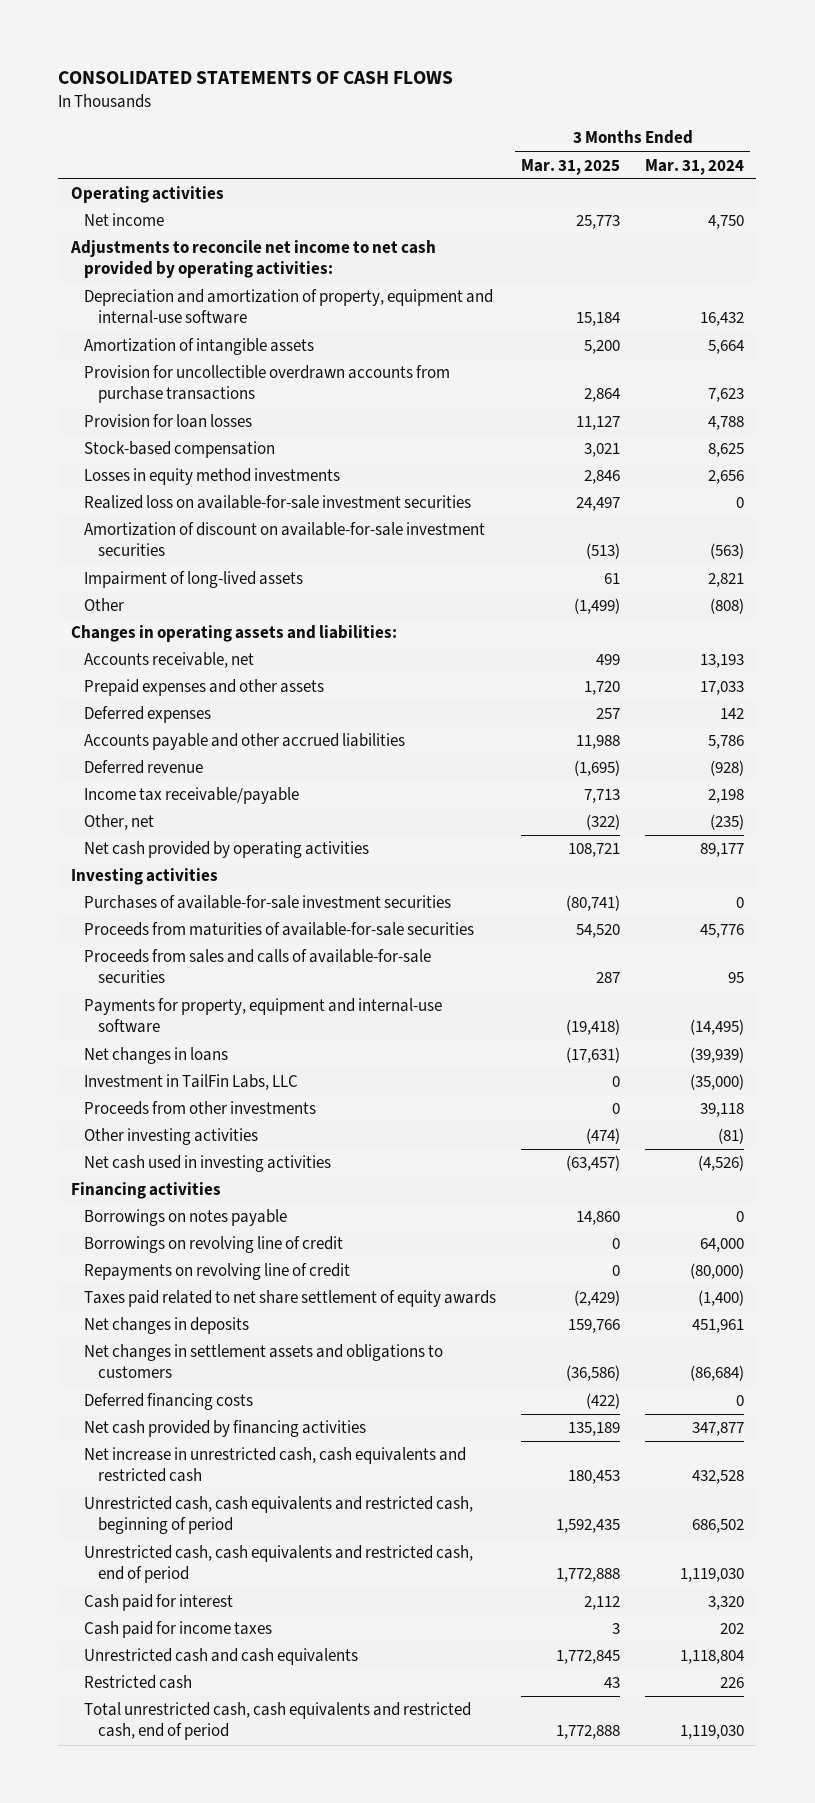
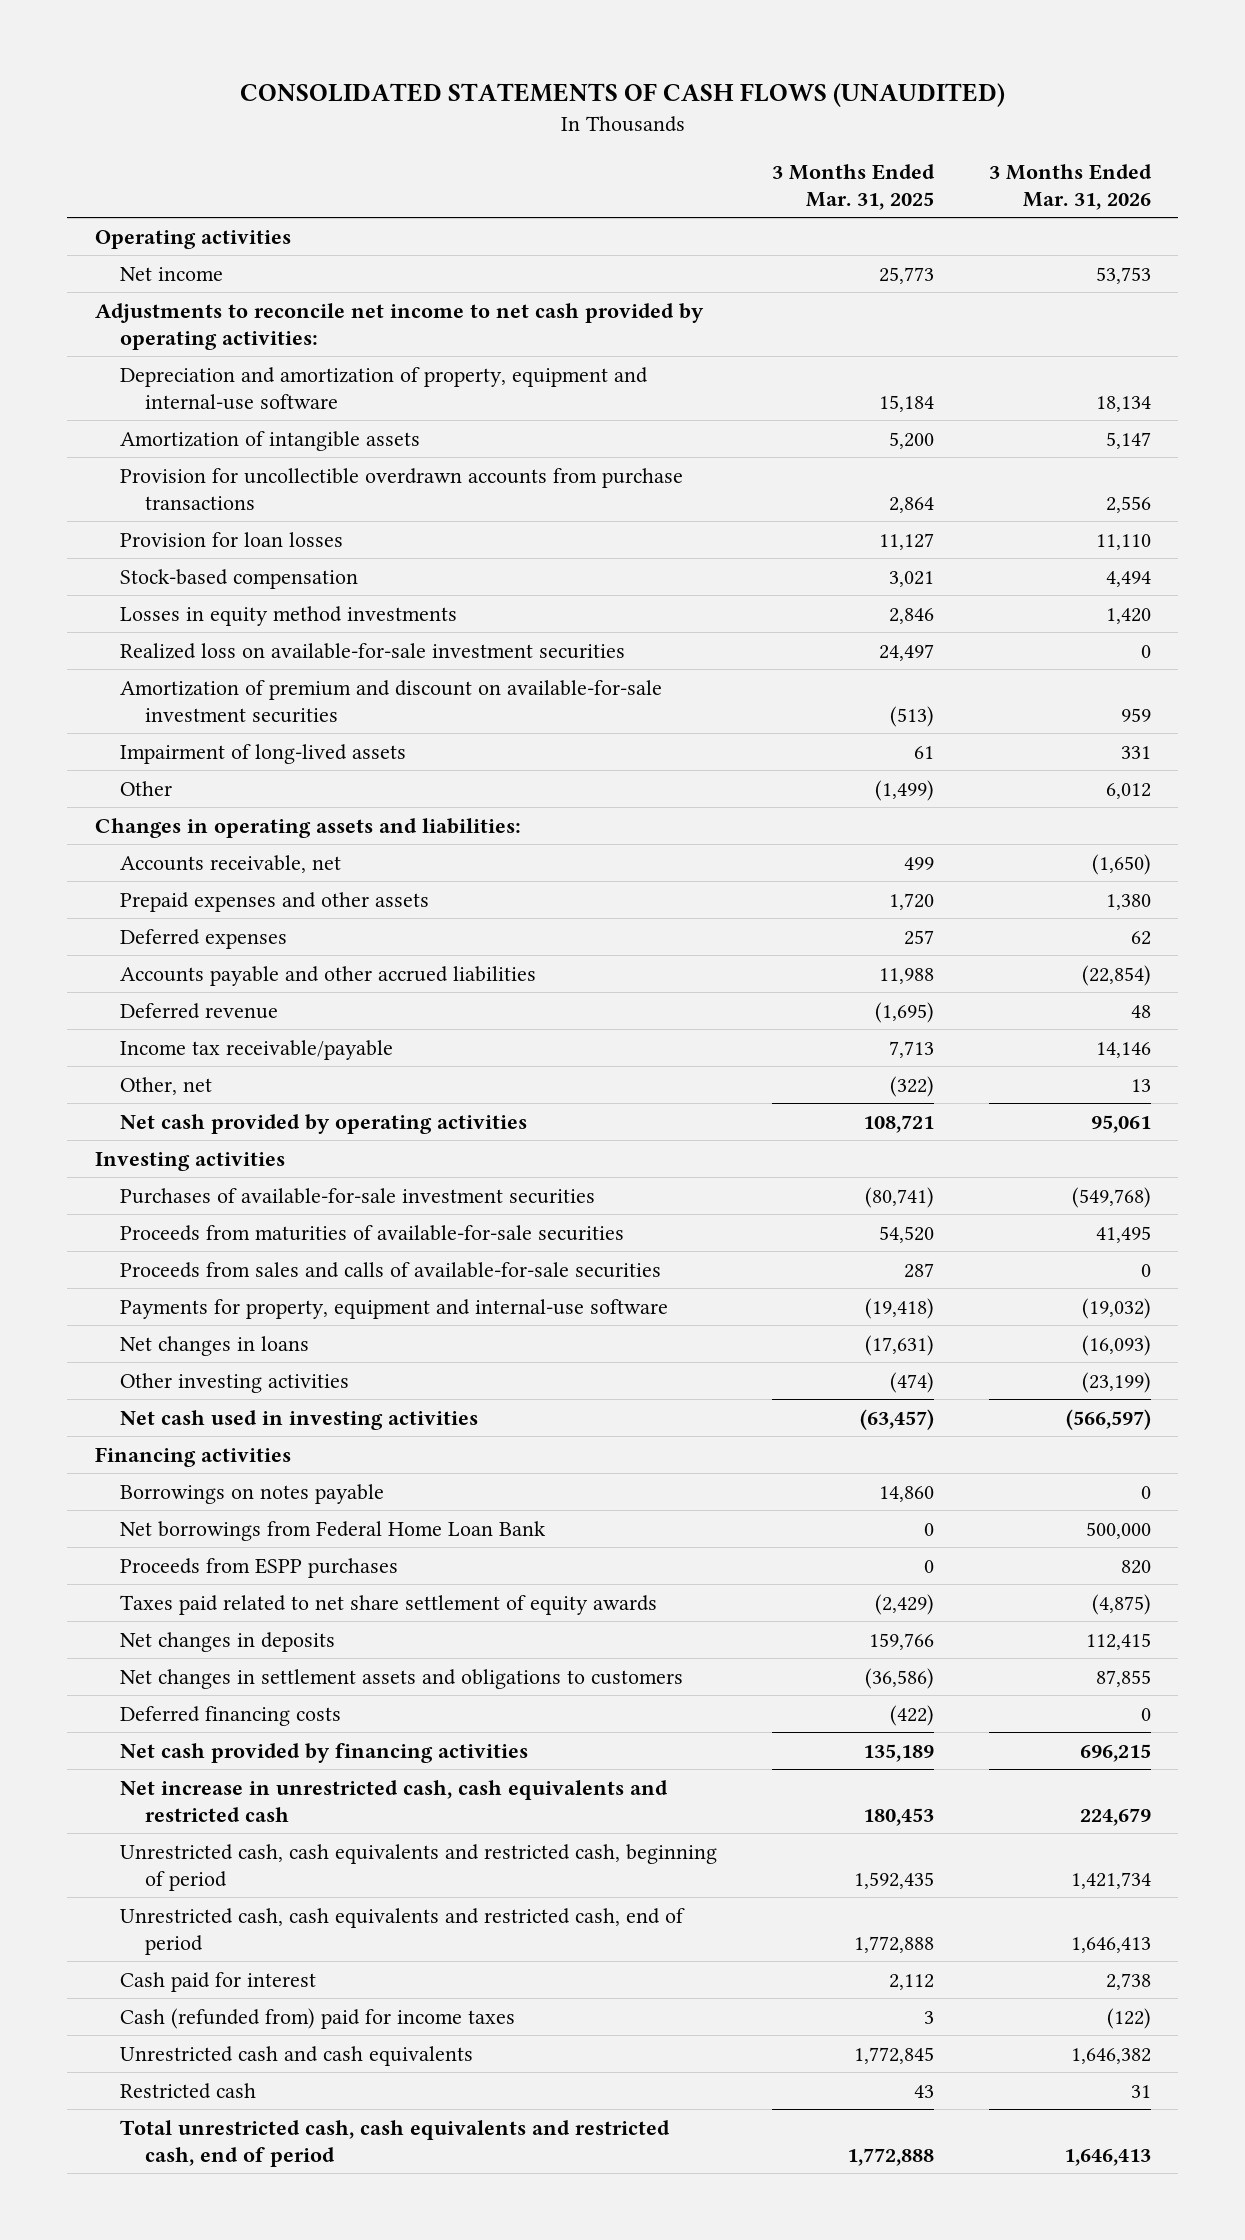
- CONSOLIDATED STATEMENTS OF CASH FLOWS
+ CONSOLIDATED STATEMENTS OF CASH FLOWS (UNAUDITED)
- | 3 Months Ended Mar. 31, 2025 | 3 Months Ended Mar. 31, 2024
+ | 3 Months Ended Mar. 31, 2025 | 3 Months Ended Mar. 31, 2026
- Amortization of discount on available-for-sale investment securities | (513) | (563)
+ Amortization of premium and discount on available-for-sale investment securities | (513) | 959
- Investment in TailFin Labs, LLC | 0 | (35,000)
- Proceeds from other investments | 0 | 39,118
- Borrowings on revolving line of credit | 0 | 64,000
- Repayments on revolving line of credit | 0 | (80,000)
+ Net borrowings from Federal Home Loan Bank | 0 | 500,000
+ Proceeds from ESPP purchases | 0 | 820
- Cash paid for income taxes | 3 | 202
+ Cash (refunded from) paid for income taxes | 3 | (122)

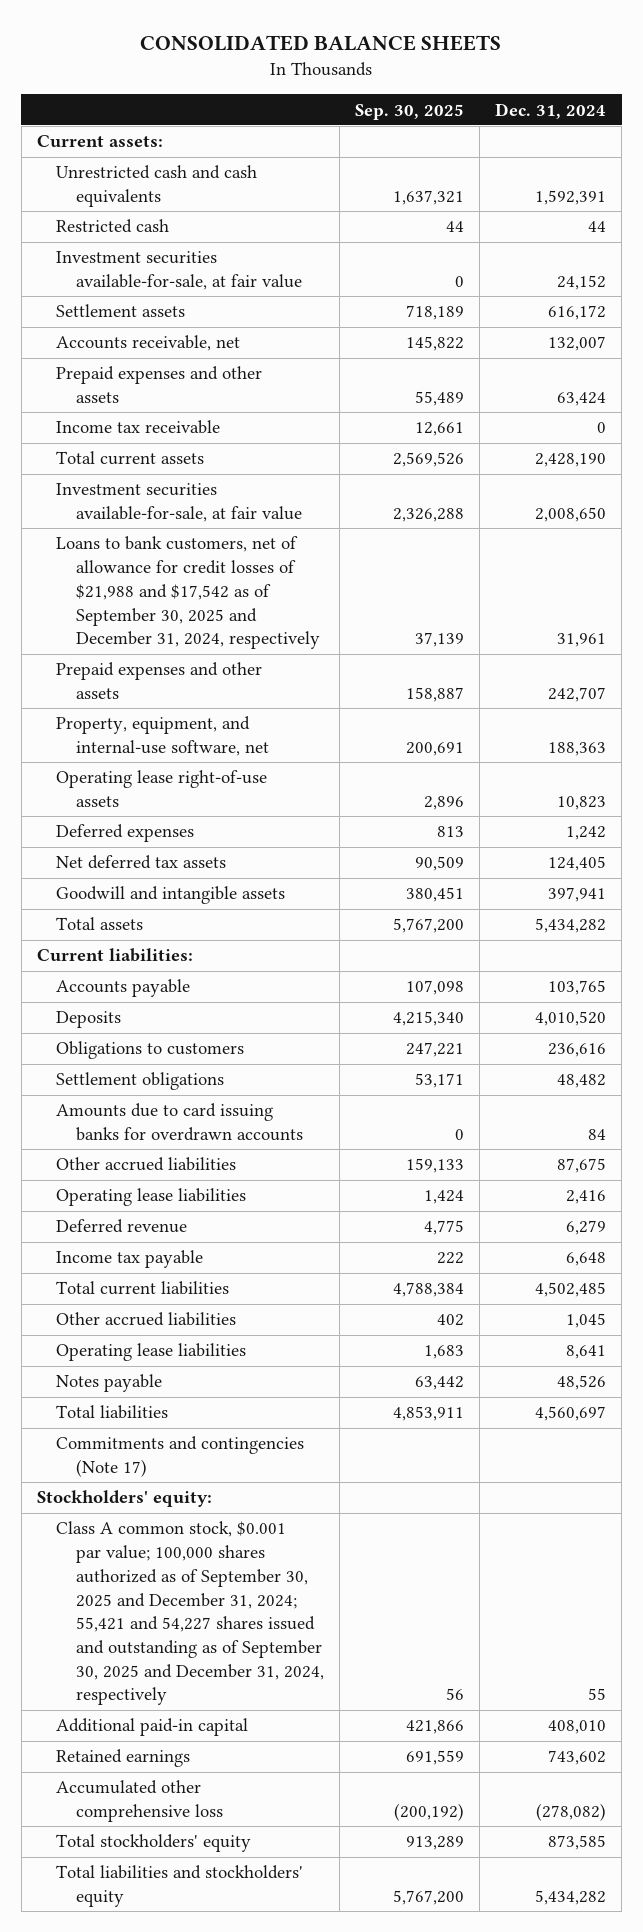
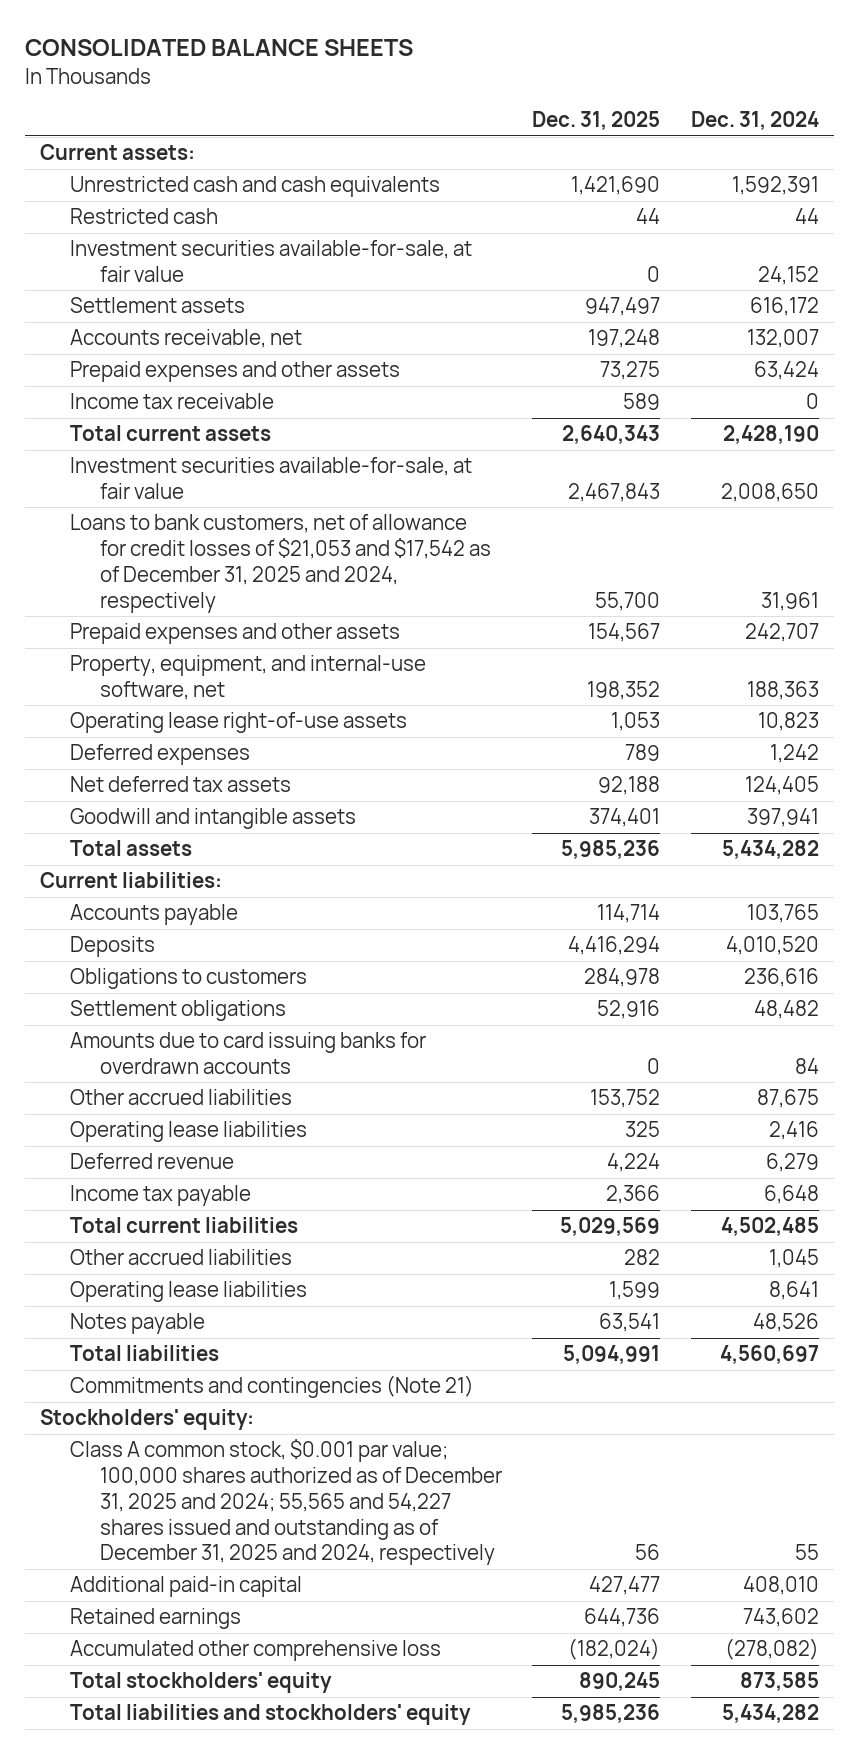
- | Sep. 30, 2025 | Dec. 31, 2024
+ | Dec. 31, 2025 | Dec. 31, 2024
- Loans to bank customers, net of allowance for credit losses of $21,988 and $17,542 as of September 30, 2025 and December 31, 2024, respectively | 37,139 | 31,961
+ Loans to bank customers, net of allowance for credit losses of $21,053 and $17,542 as of December 31, 2025 and 2024, respectively | 55,700 | 31,961
- Commitments and contingencies (Note 17)
+ Commitments and contingencies (Note 21)
- Class A common stock, $0.001 par value; 100,000 shares authorized as of September 30, 2025 and December 31, 2024; 55,421 and 54,227 shares issued and outstanding as of September 30, 2025 and December 31, 2024, respectively | 56 | 55
+ Class A common stock, $0.001 par value; 100,000 shares authorized as of December 31, 2025 and 2024; 55,565 and 54,227 shares issued and outstanding as of December 31, 2025 and 2024, respectively | 56 | 55

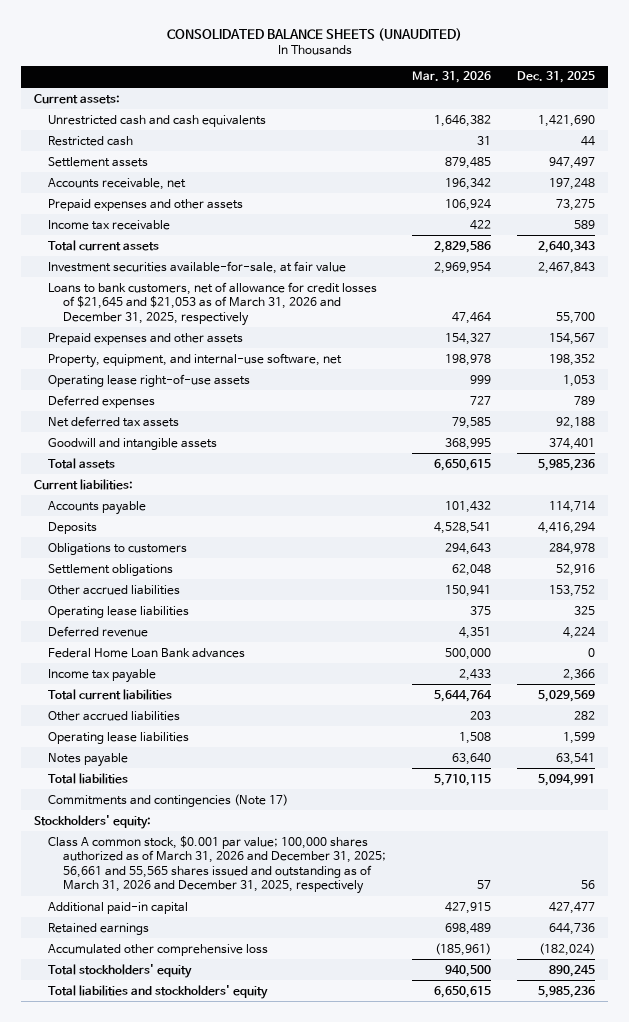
- CONSOLIDATED BALANCE SHEETS
+ CONSOLIDATED BALANCE SHEETS (UNAUDITED)
- | Dec. 31, 2025 | Dec. 31, 2024
+ | Mar. 31, 2026 | Dec. 31, 2025
- Investment securities available-for-sale, at fair value | 0 | 24,152
- Loans to bank customers, net of allowance for credit losses of $21,053 and $17,542 as of December 31, 2025 and 2024, respectively | 55,700 | 31,961
+ Loans to bank customers, net of allowance for credit losses of $21,645 and $21,053 as of March 31, 2026 and December 31, 2025, respectively | 47,464 | 55,700
- Amounts due to card issuing banks for overdrawn accounts | 0 | 84
+ Federal Home Loan Bank advances | 500,000 | 0
- Commitments and contingencies (Note 21)
+ Commitments and contingencies (Note 17)
- Class A common stock, $0.001 par value; 100,000 shares authorized as of December 31, 2025 and 2024; 55,565 and 54,227 shares issued and outstanding as of December 31, 2025 and 2024, respectively | 56 | 55
+ Class A common stock, $0.001 par value; 100,000 shares authorized as of March 31, 2026 and December 31, 2025; 56,661 and 55,565 shares issued and outstanding as of March 31, 2026 and December 31, 2025, respectively | 57 | 56

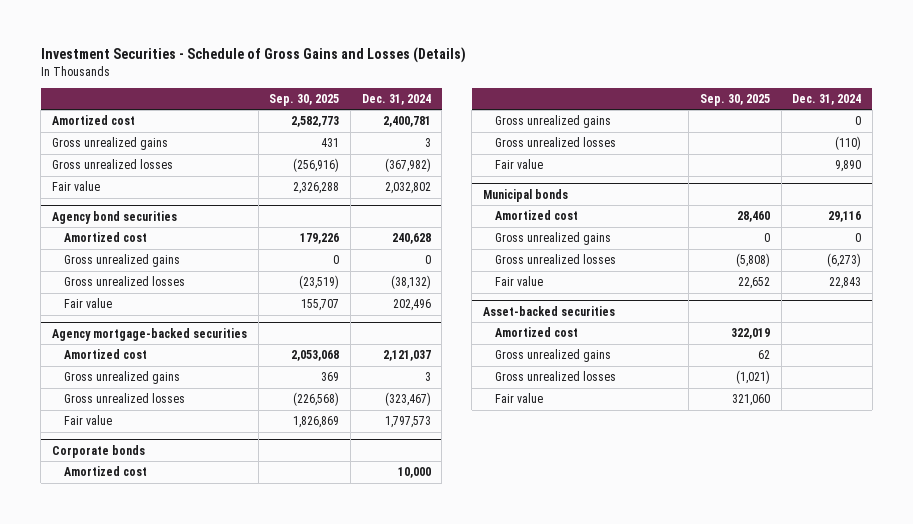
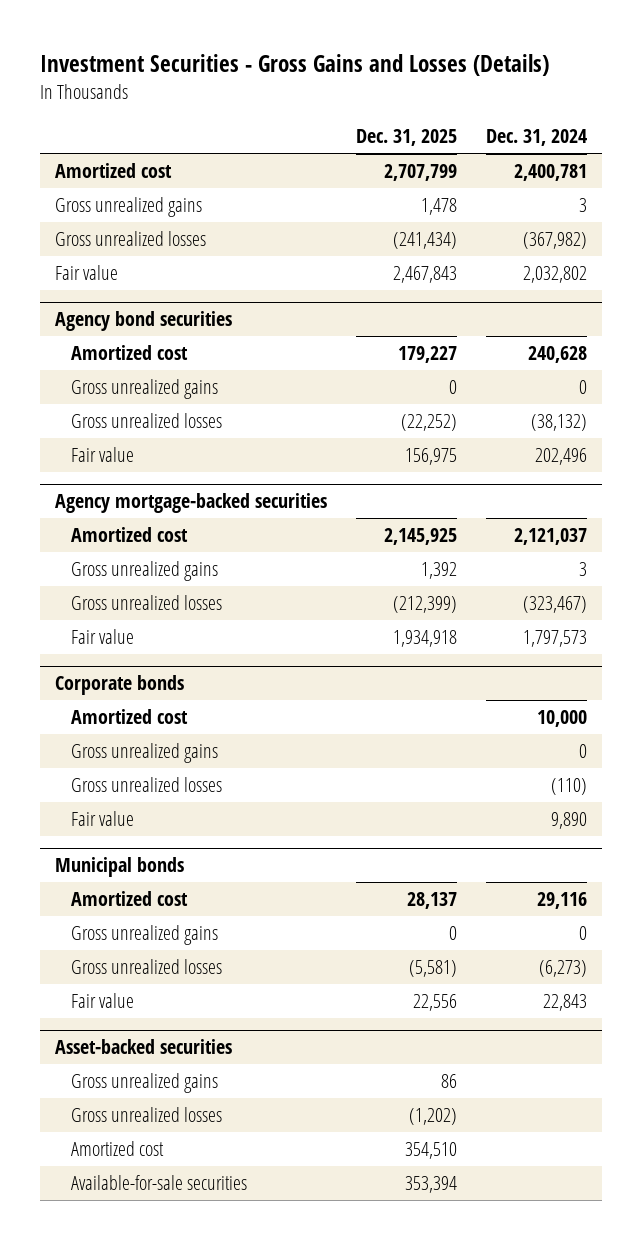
- Investment Securities - Schedule of Gross Gains and Losses (Details)
+ Investment Securities - Gross Gains and Losses (Details)
- | Sep. 30, 2025 | Dec. 31, 2024
+ | Dec. 31, 2025 | Dec. 31, 2024
@ Asset-backed securities
- Fair value | 321,060 |
moved down: Amortized cost | 354,510 |
+ Available-for-sale securities | 353,394 |

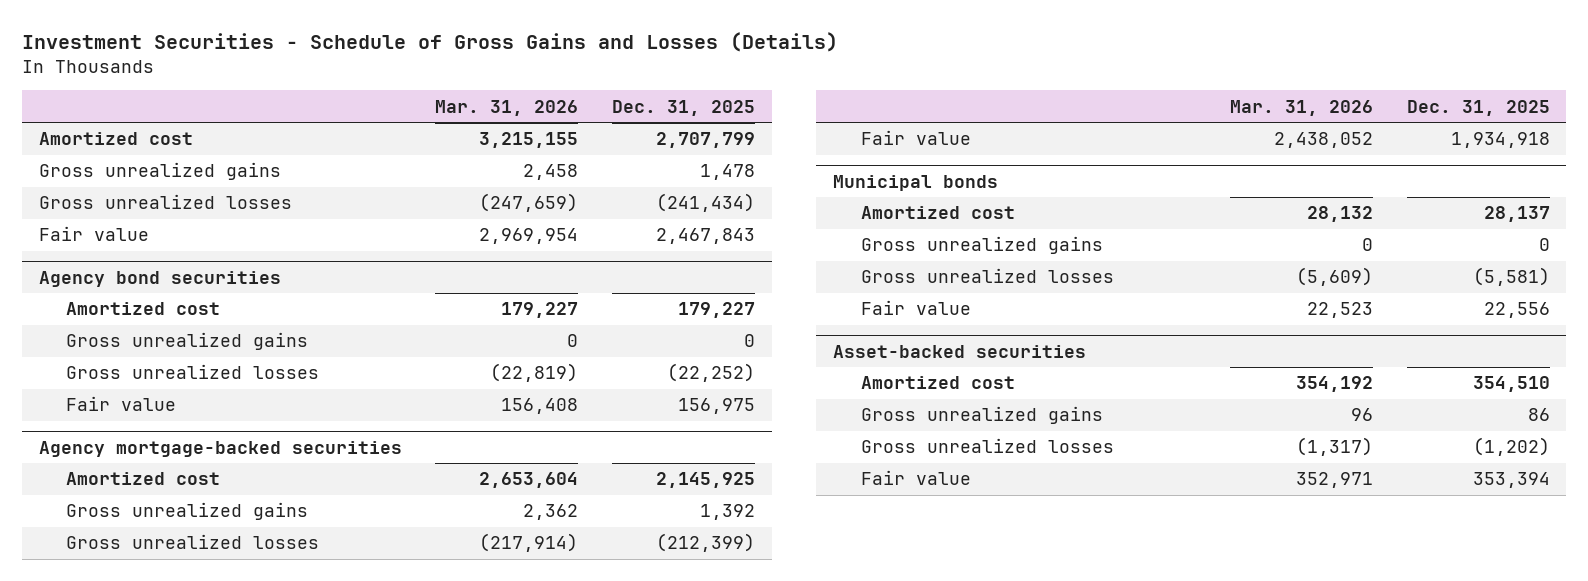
- Investment Securities - Gross Gains and Losses (Details)
+ Investment Securities - Schedule of Gross Gains and Losses (Details)
- | Dec. 31, 2025 | Dec. 31, 2024
+ | Mar. 31, 2026 | Dec. 31, 2025
- Corporate bonds
- Amortized cost | | 10,000
- Gross unrealized gains | | 0
- Gross unrealized losses | | (110)
- Fair value | | 9,890
@ Asset-backed securities
moved up: Amortized cost | 354,192 | 354,510
- Available-for-sale securities | 353,394 |
+ Fair value | 352,971 | 353,394

